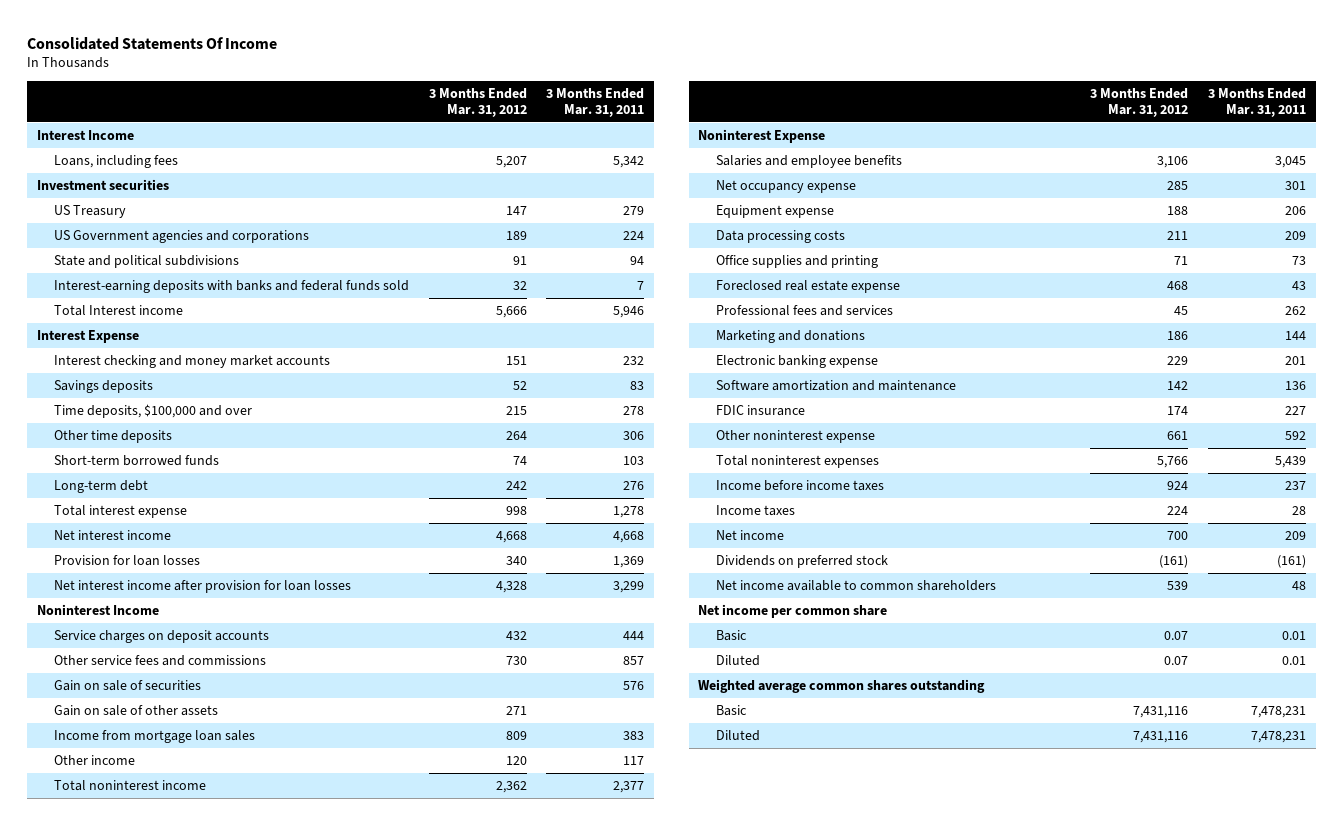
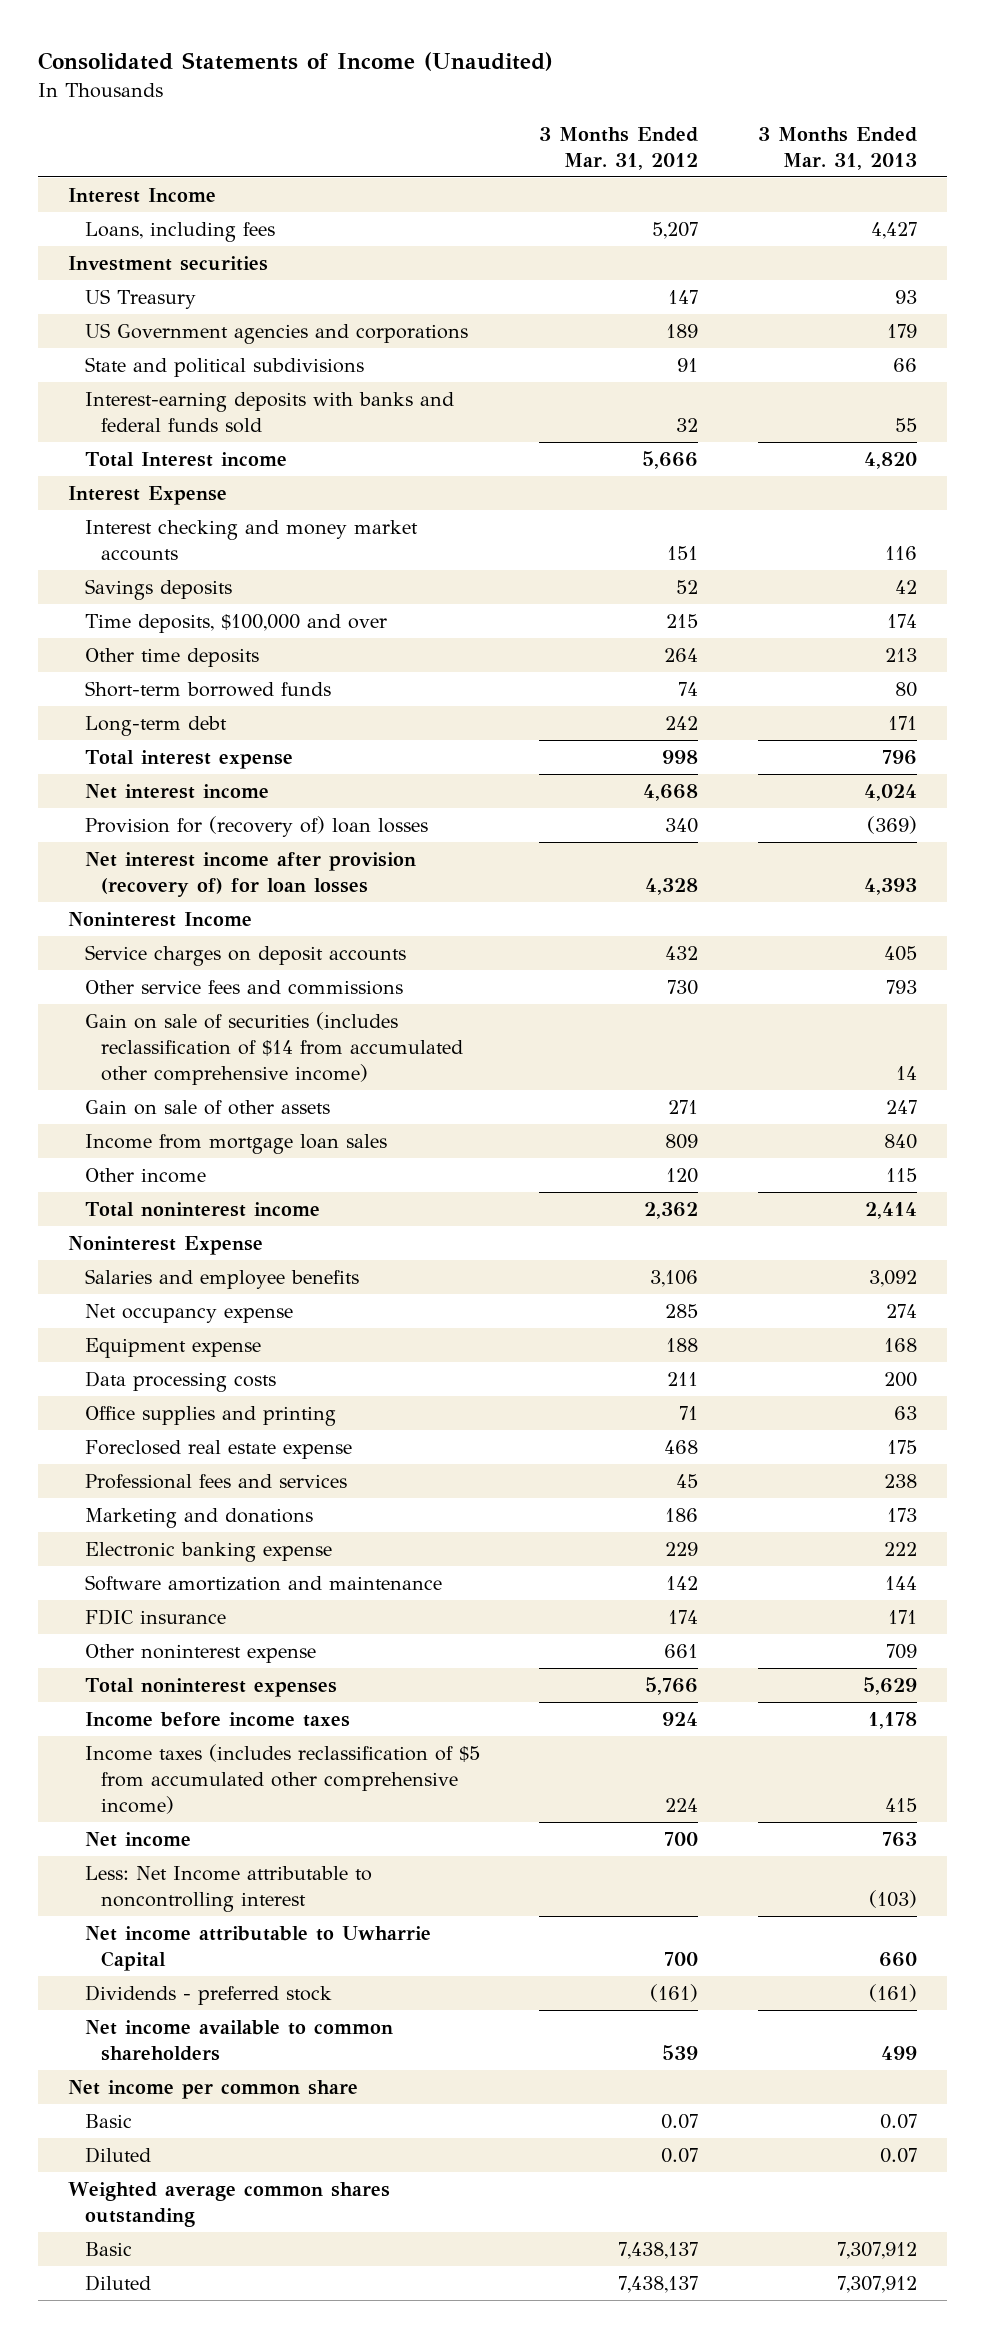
- Consolidated Statements Of Income
+ Consolidated Statements of Income (Unaudited)
- | 3 Months Ended Mar. 31, 2012 | 3 Months Ended Mar. 31, 2011
+ | 3 Months Ended Mar. 31, 2012 | 3 Months Ended Mar. 31, 2013
- Provision for loan losses | 340 | 1,369
- Net interest income after provision for loan losses | 4,328 | 3,299
+ Provision for (recovery of) loan losses | 340 | (369)
+ Net interest income after provision (recovery of) for loan losses | 4,328 | 4,393
- Gain on sale of securities | | 576
+ Gain on sale of securities (includes reclassification of $14 from accumulated other comprehensive income) | | 14
- Income taxes | 224 | 28
+ Income taxes (includes reclassification of $5 from accumulated other comprehensive income) | 224 | 415
- Dividends on preferred stock | (161) | (161)
+ Less: Net Income attributable to noncontrolling interest | | (103)
+ Net income attributable to Uwharrie Capital | 700 | 660
+ Dividends - preferred stock | (161) | (161)
- Basic | 7,431,116 | 7,478,231
- Diluted | 7,431,116 | 7,478,231
+ Basic | 7,438,137 | 7,307,912
+ Diluted | 7,438,137 | 7,307,912

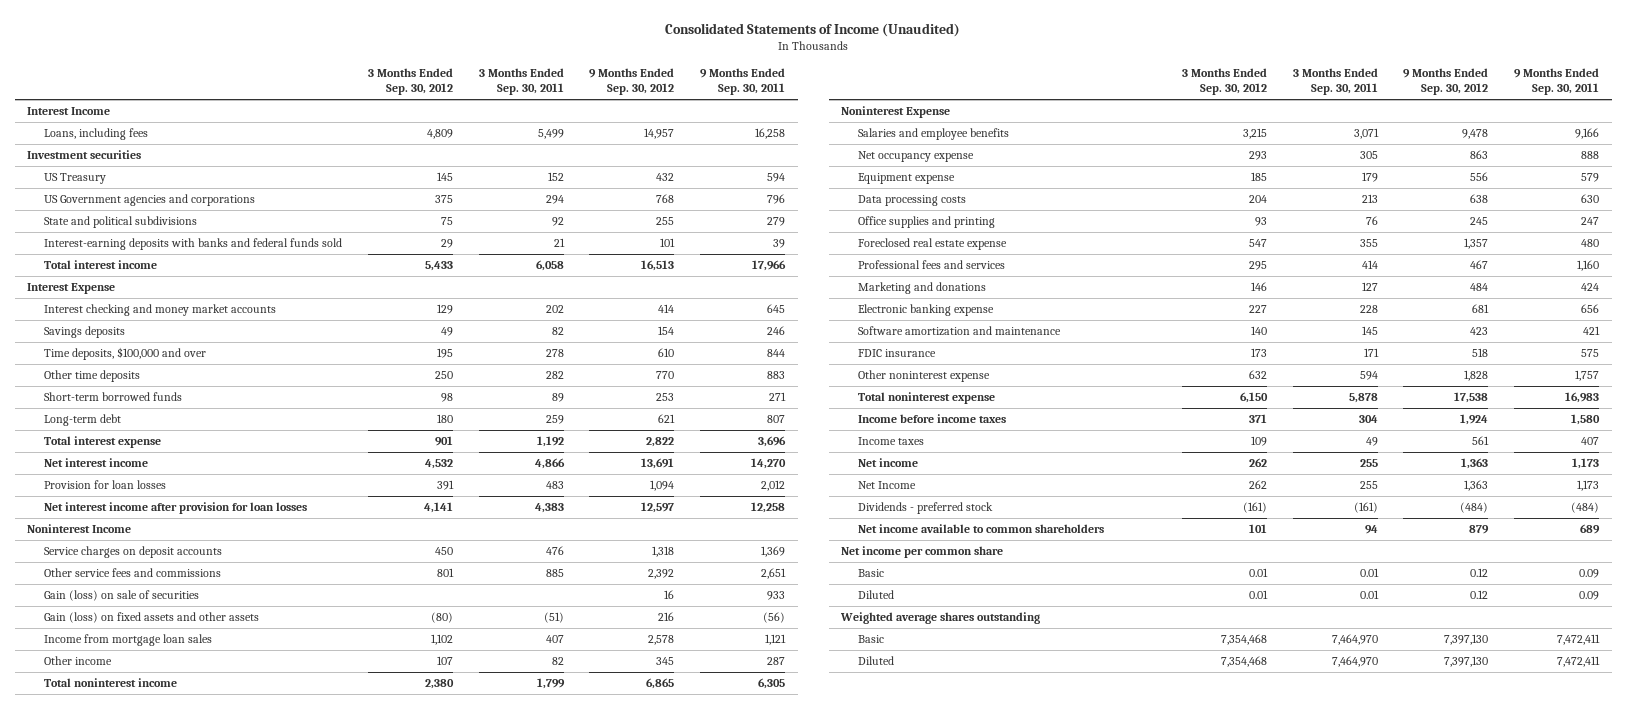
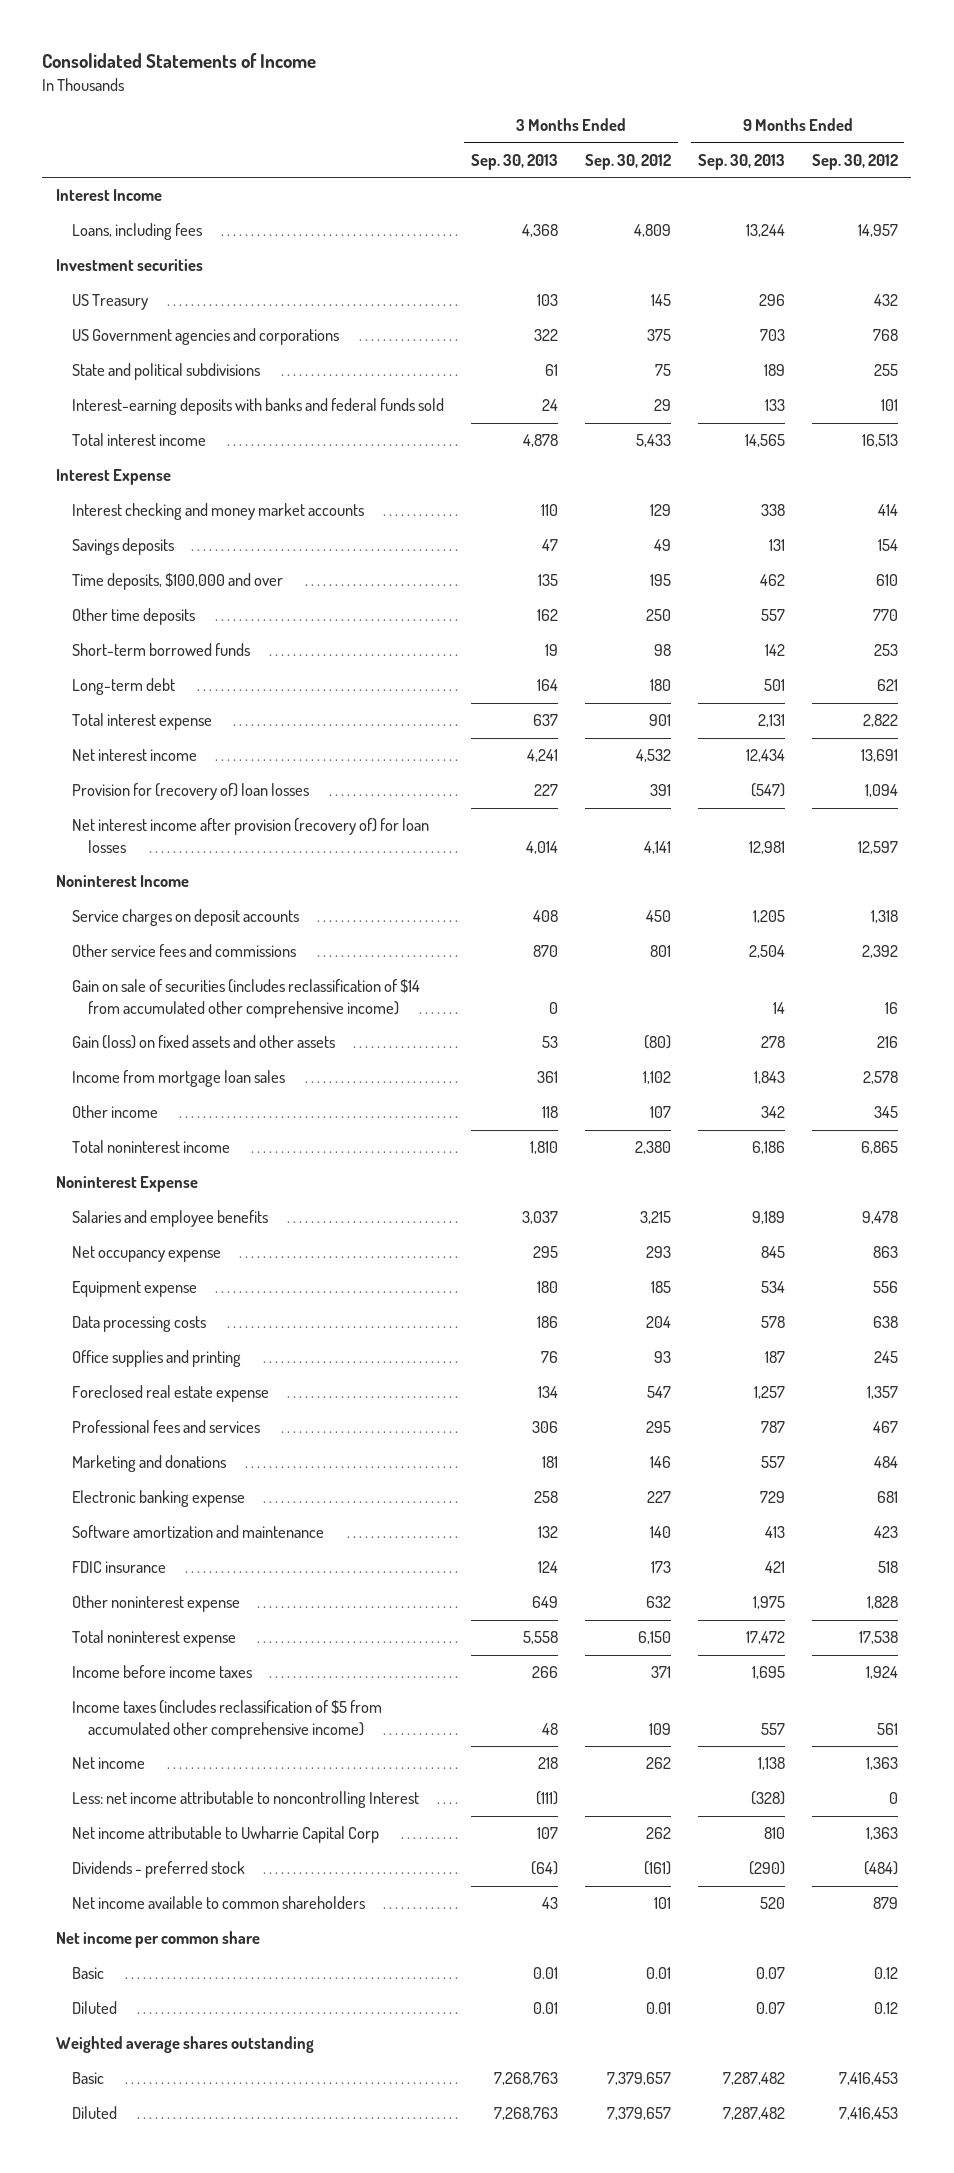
- Consolidated Statements of Income (Unaudited)
+ Consolidated Statements of Income
- | 3 Months Ended Sep. 30, 2012 | 3 Months Ended Sep. 30, 2011 | 9 Months Ended Sep. 30, 2012 | 9 Months Ended Sep. 30, 2011
+ | 3 Months Ended Sep. 30, 2013 | 3 Months Ended Sep. 30, 2012 | 9 Months Ended Sep. 30, 2013 | 9 Months Ended Sep. 30, 2012
- Provision for loan losses | 391 | 483 | 1,094 | 2,012
- Net interest income after provision for loan losses | 4,141 | 4,383 | 12,597 | 12,258
+ Provision for (recovery of) loan losses | 227 | 391 | (547) | 1,094
+ Net interest income after provision (recovery of) for loan losses | 4,014 | 4,141 | 12,981 | 12,597
- Gain (loss) on sale of securities | | | 16 | 933
+ Gain on sale of securities (includes reclassification of $14 from accumulated other comprehensive income) | 0 | | 14 | 16
- Income taxes | 109 | 49 | 561 | 407
+ Income taxes (includes reclassification of $5 from accumulated other comprehensive income) | 48 | 109 | 557 | 561
- Net Income | 262 | 255 | 1,363 | 1,173
+ Less: net income attributable to noncontrolling Interest | (111) | | (328) | 0
+ Net income attributable to Uwharrie Capital Corp | 107 | 262 | 810 | 1,363
- Basic | 7,354,468 | 7,464,970 | 7,397,130 | 7,472,411
- Diluted | 7,354,468 | 7,464,970 | 7,397,130 | 7,472,411
+ Basic | 7,268,763 | 7,379,657 | 7,287,482 | 7,416,453
+ Diluted | 7,268,763 | 7,379,657 | 7,287,482 | 7,416,453

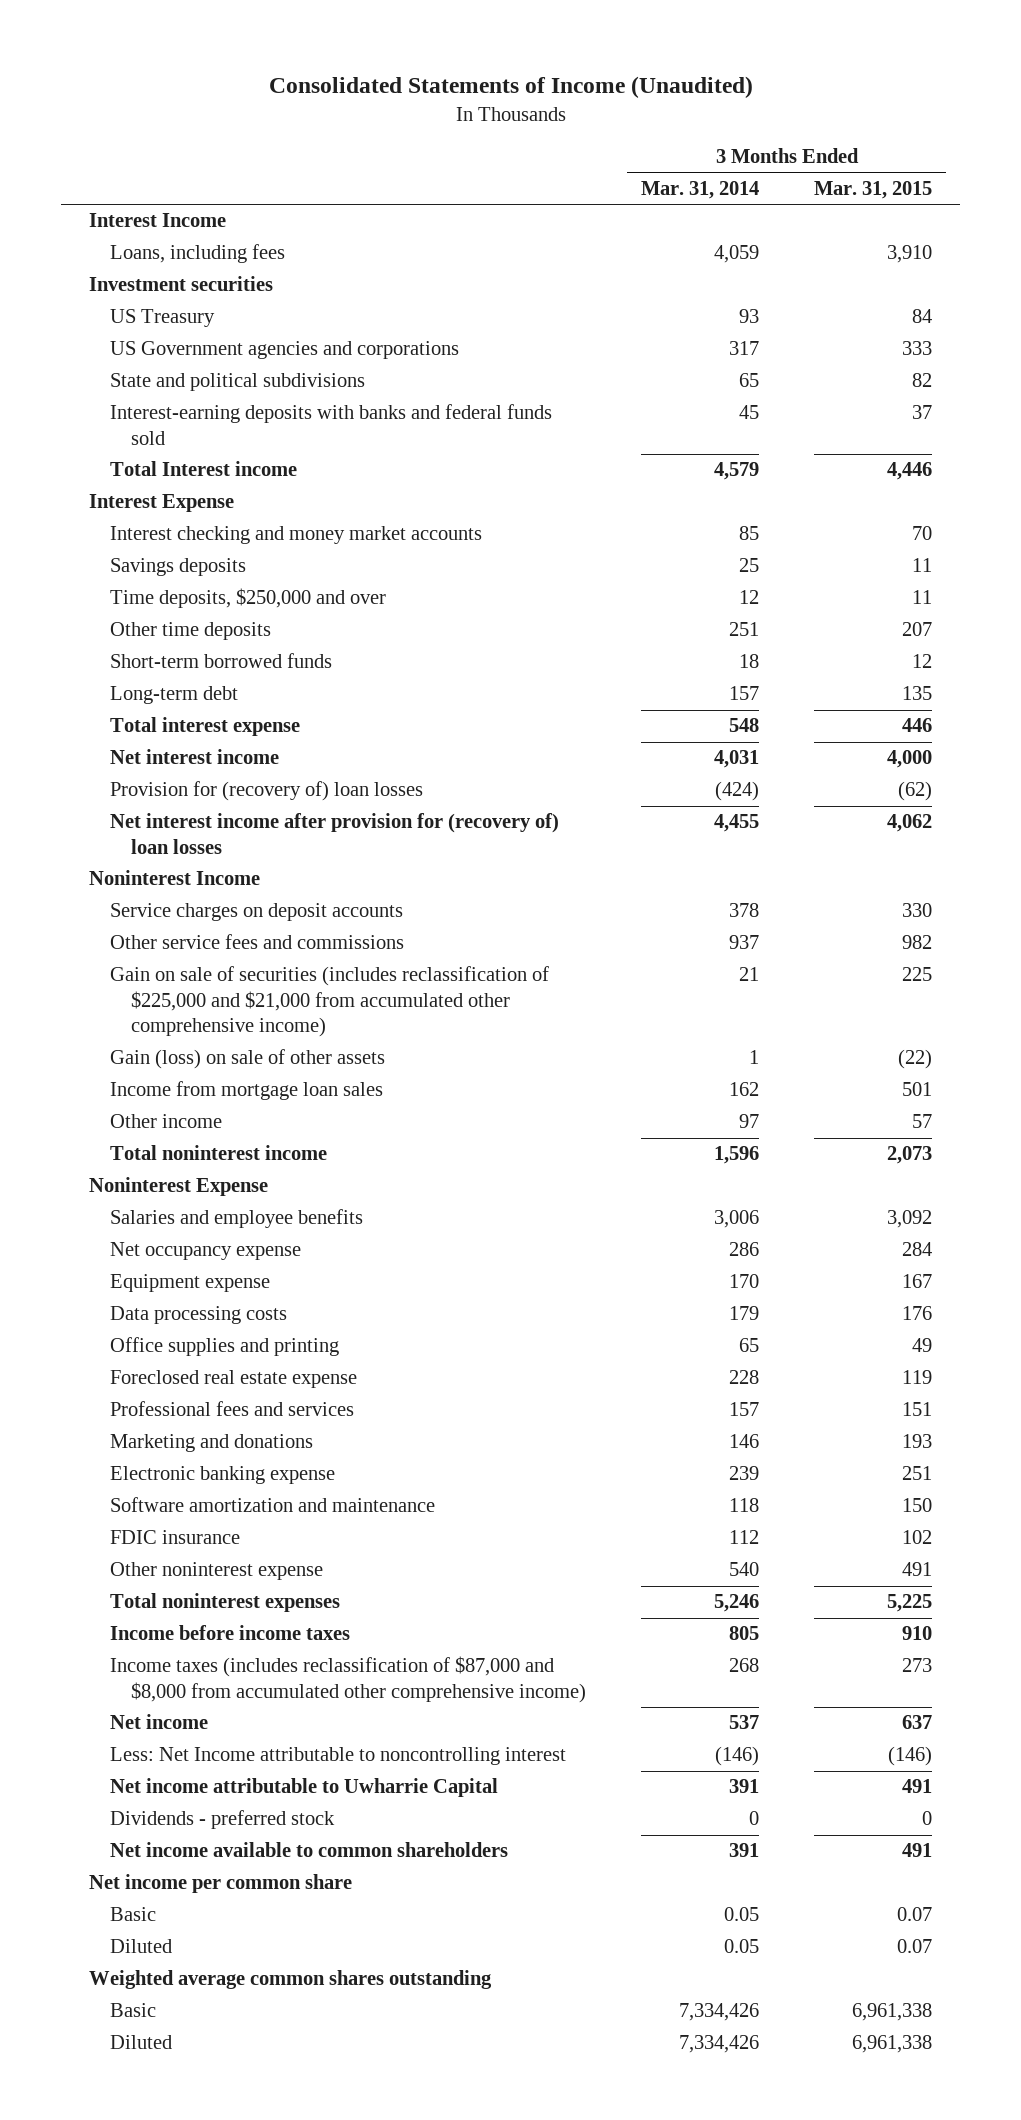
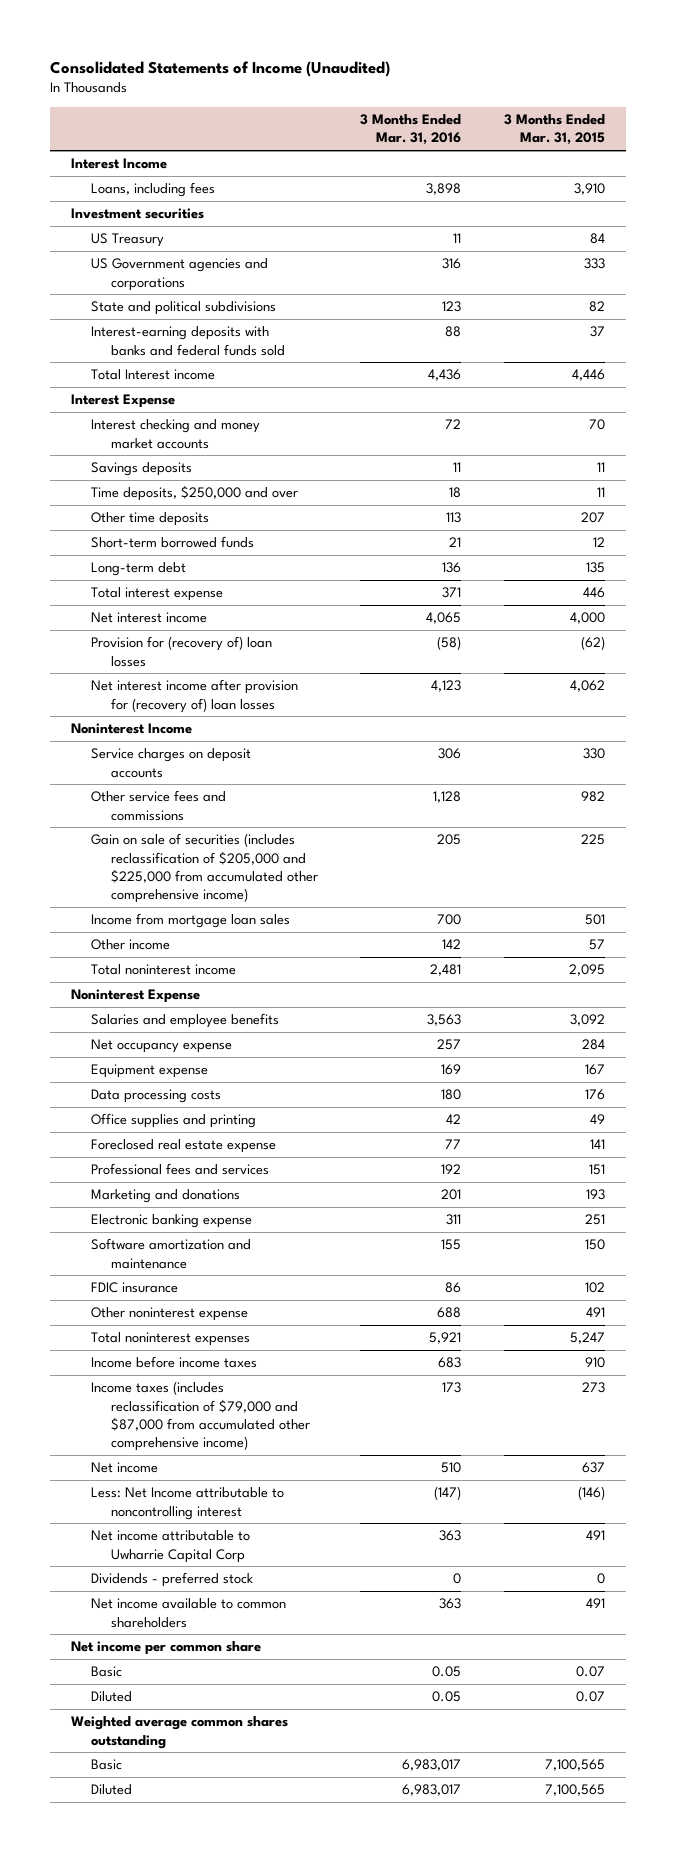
- | 3 Months Ended Mar. 31, 2014 | 3 Months Ended Mar. 31, 2015
+ | 3 Months Ended Mar. 31, 2016 | 3 Months Ended Mar. 31, 2015
- Gain on sale of securities (includes reclassification of $225,000 and $21,000 from accumulated other comprehensive income) | 21 | 225
- Gain (loss) on sale of other assets | 1 | (22)
+ Gain on sale of securities (includes reclassification of $205,000 and $225,000 from accumulated other comprehensive income) | 205 | 225
- Total noninterest income | 1,596 | 2,073
+ Total noninterest income | 2,481 | 2,095
- Foreclosed real estate expense | 228 | 119
+ Foreclosed real estate expense | 77 | 141
- Total noninterest expenses | 5,246 | 5,225
+ Total noninterest expenses | 5,921 | 5,247
- Income taxes (includes reclassification of $87,000 and $8,000 from accumulated other comprehensive income) | 268 | 273
+ Income taxes (includes reclassification of $79,000 and $87,000 from accumulated other comprehensive income) | 173 | 273
- Net income attributable to Uwharrie Capital | 391 | 491
+ Net income attributable to Uwharrie Capital Corp | 363 | 491
- Basic | 7,334,426 | 6,961,338
- Diluted | 7,334,426 | 6,961,338
+ Basic | 6,983,017 | 7,100,565
+ Diluted | 6,983,017 | 7,100,565

